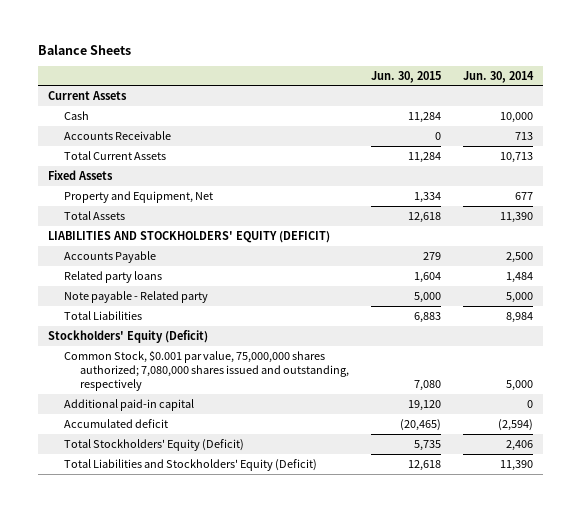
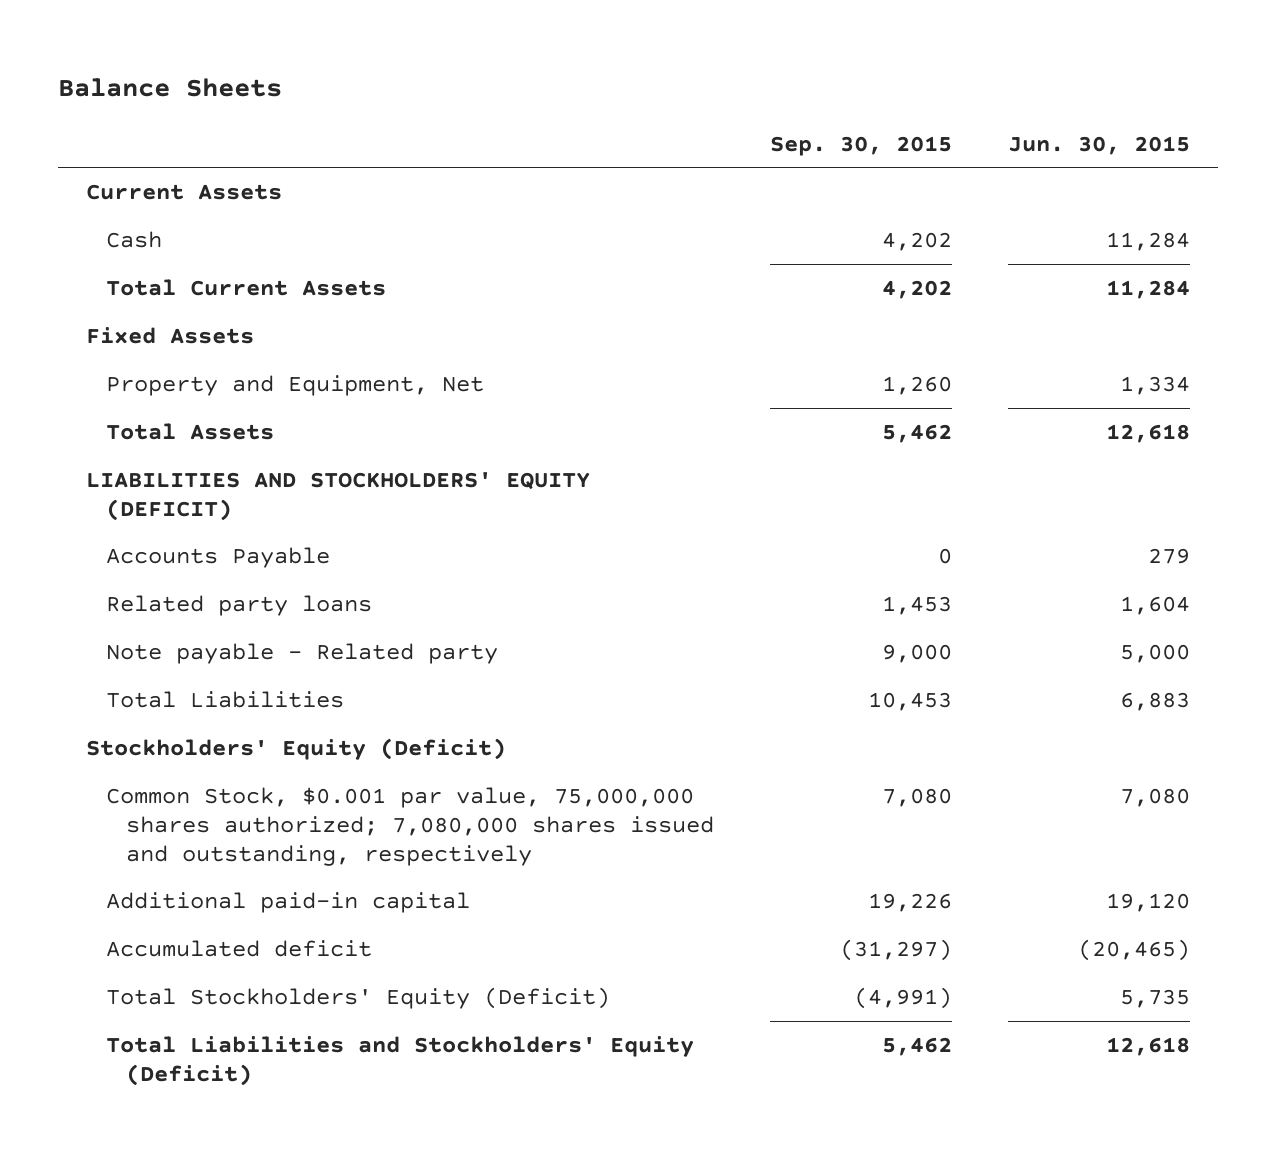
- | Jun. 30, 2015 | Jun. 30, 2014
+ | Sep. 30, 2015 | Jun. 30, 2015
- Accounts Receivable | 0 | 713

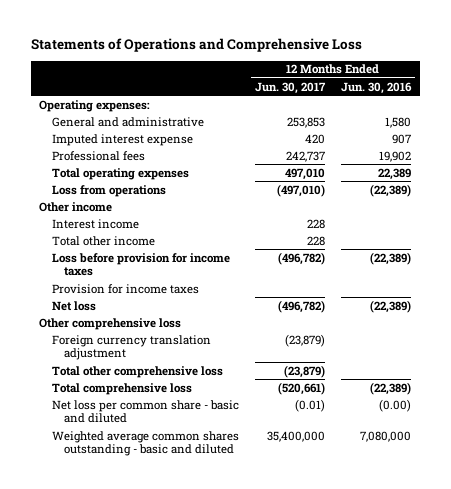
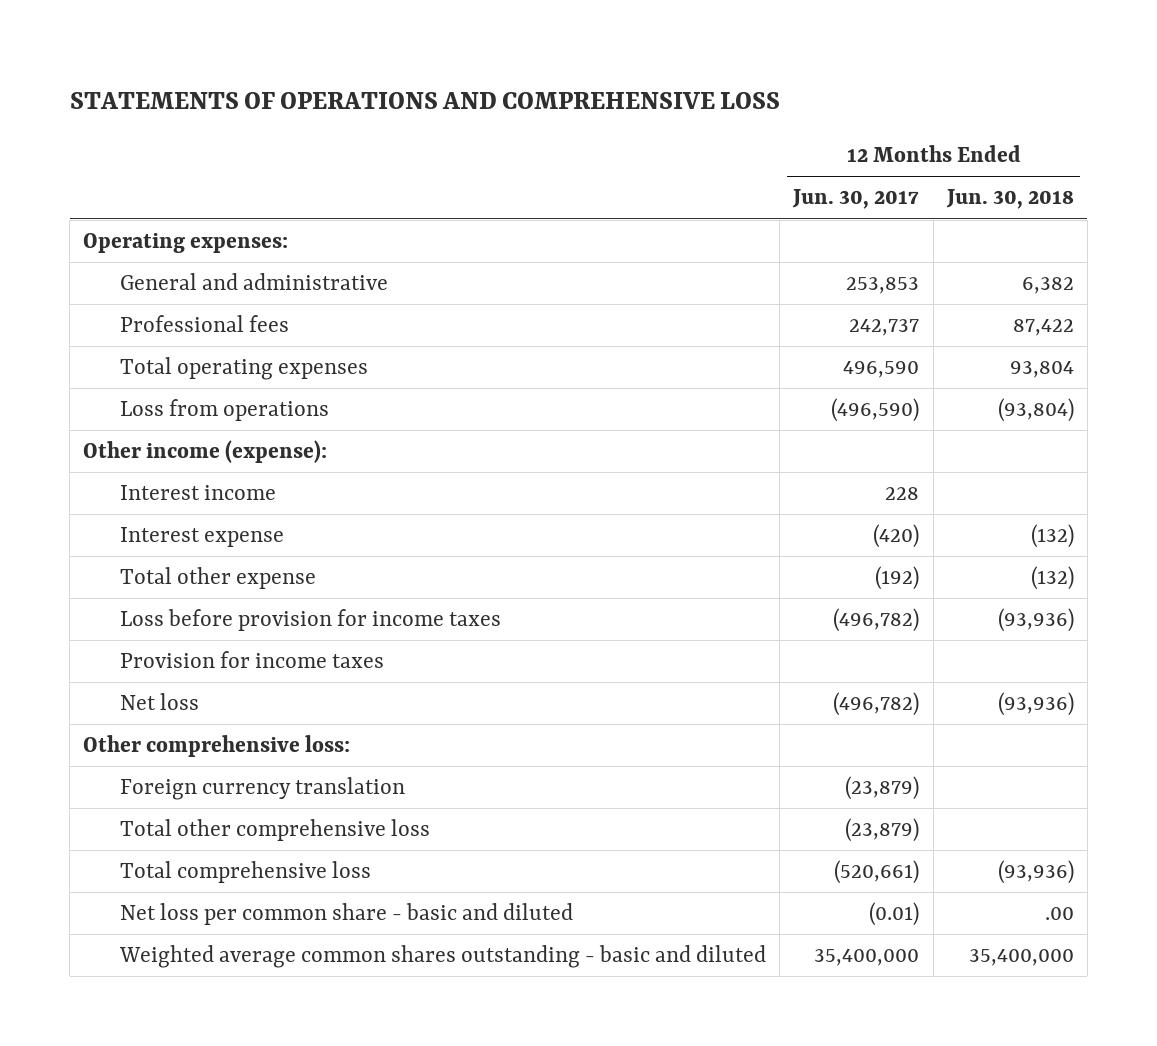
- Statements of Operations and Comprehensive Loss
+ STATEMENTS OF OPERATIONS AND COMPREHENSIVE LOSS
- | 12 Months Ended Jun. 30, 2017 | 12 Months Ended Jun. 30, 2016
+ | 12 Months Ended Jun. 30, 2017 | 12 Months Ended Jun. 30, 2018
- Imputed interest expense | 420 | 907
- Total operating expenses | 497,010 | 22,389
- Loss from operations | (497,010) | (22,389)
- Other income
+ Total operating expenses | 496,590 | 93,804
+ Loss from operations | (496,590) | (93,804)
+ Other income (expense):
- Total other income | 228 |
+ Interest expense | (420) | (132)
+ Total other expense | (192) | (132)
- Other comprehensive loss
- Foreign currency translation adjustment | (23,879) |
+ Other comprehensive loss:
+ Foreign currency translation | (23,879) |

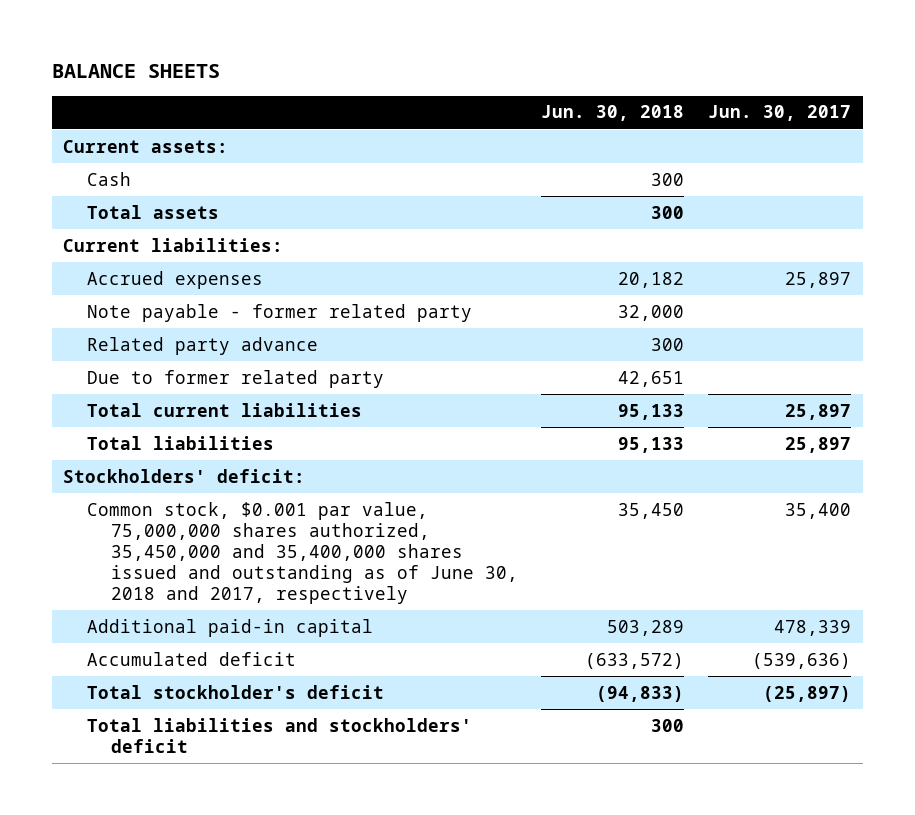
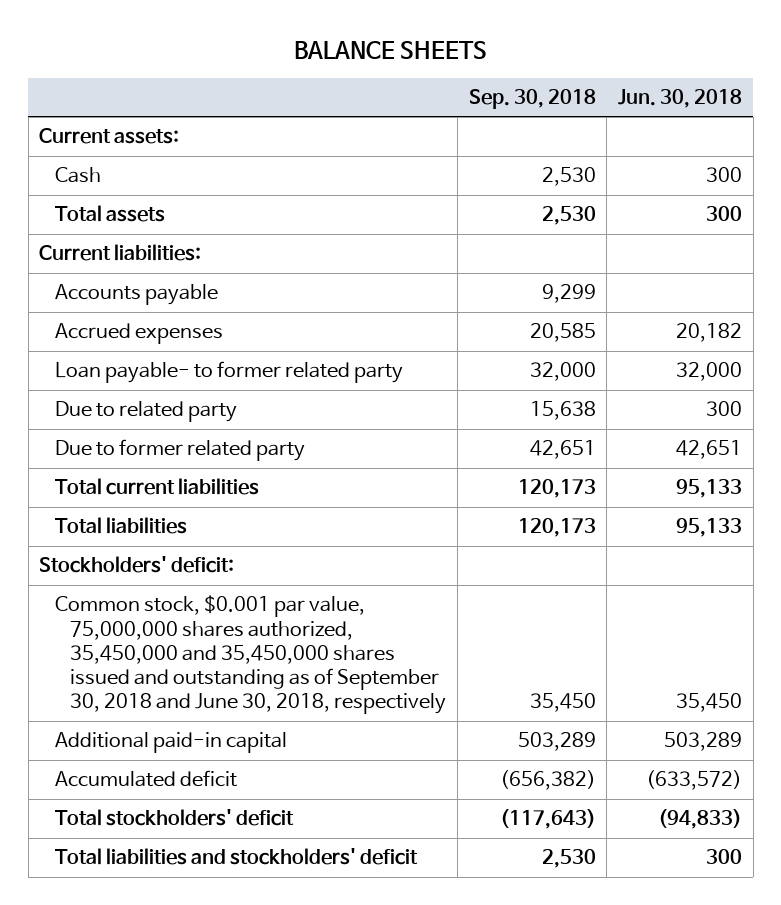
- | Jun. 30, 2018 | Jun. 30, 2017
+ | Sep. 30, 2018 | Jun. 30, 2018
+ Accounts payable | 9,299 |
- Note payable - former related party | 32,000 |
- Related party advance | 300 |
+ Loan payable- to former related party | 32,000 | 32,000
+ Due to related party | 15,638 | 300
- Common stock, $0.001 par value, 75,000,000 shares authorized, 35,450,000 and 35,400,000 shares issued and outstanding as of June 30, 2018 and 2017, respectively | 35,450 | 35,400
+ Common stock, $0.001 par value, 75,000,000 shares authorized, 35,450,000 and 35,450,000 shares issued and outstanding as of September 30, 2018 and June 30, 2018, respectively | 35,450 | 35,450
- Total stockholder's deficit | (94,833) | (25,897)
+ Total stockholders' deficit | (117,643) | (94,833)

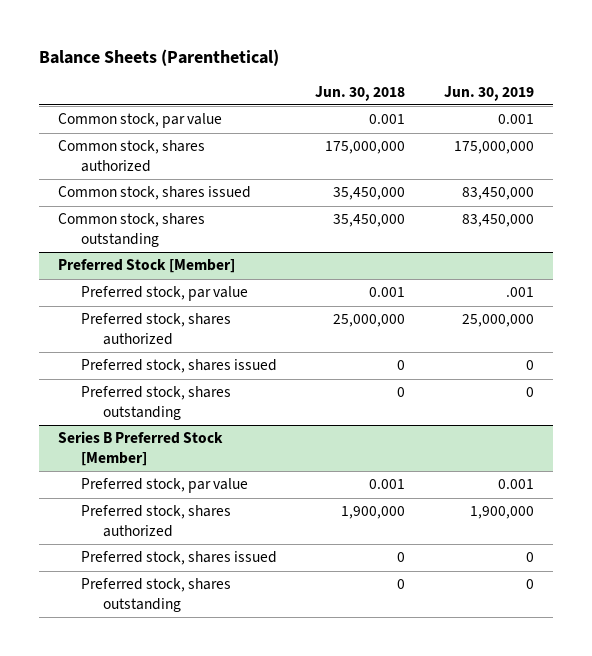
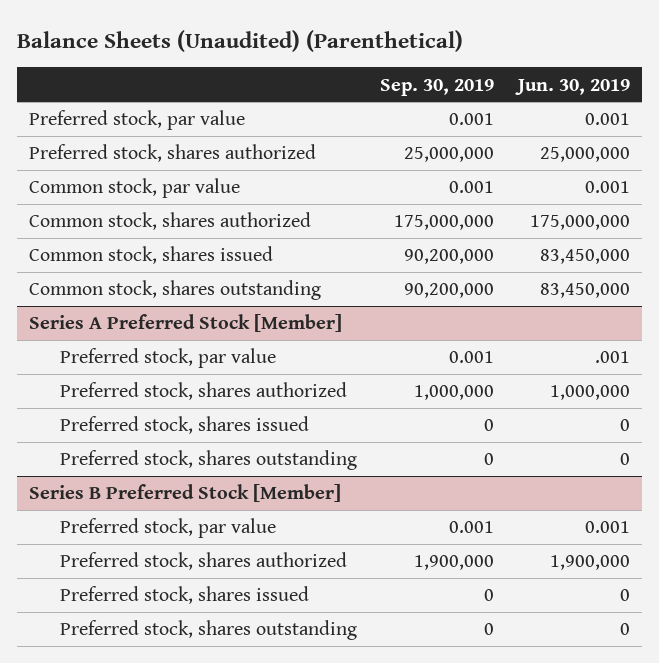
- Balance Sheets (Parenthetical)
+ Balance Sheets (Unaudited) (Parenthetical)
- | Jun. 30, 2018 | Jun. 30, 2019
+ | Sep. 30, 2019 | Jun. 30, 2019
+ Preferred stock, par value | 0.001 | 0.001
+ Preferred stock, shares authorized | 25,000,000 | 25,000,000
- Preferred Stock [Member]
+ Series A Preferred Stock [Member]
- Preferred stock, shares authorized | 25,000,000 | 25,000,000
+ Preferred stock, shares authorized | 1,000,000 | 1,000,000

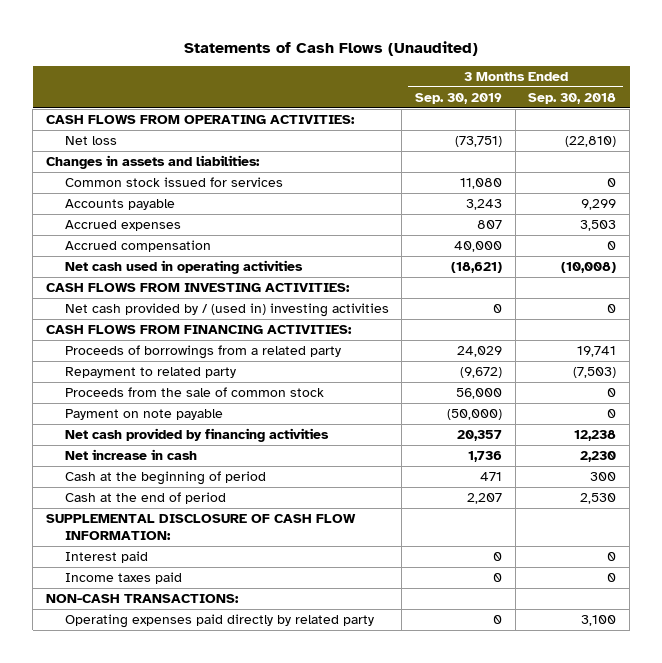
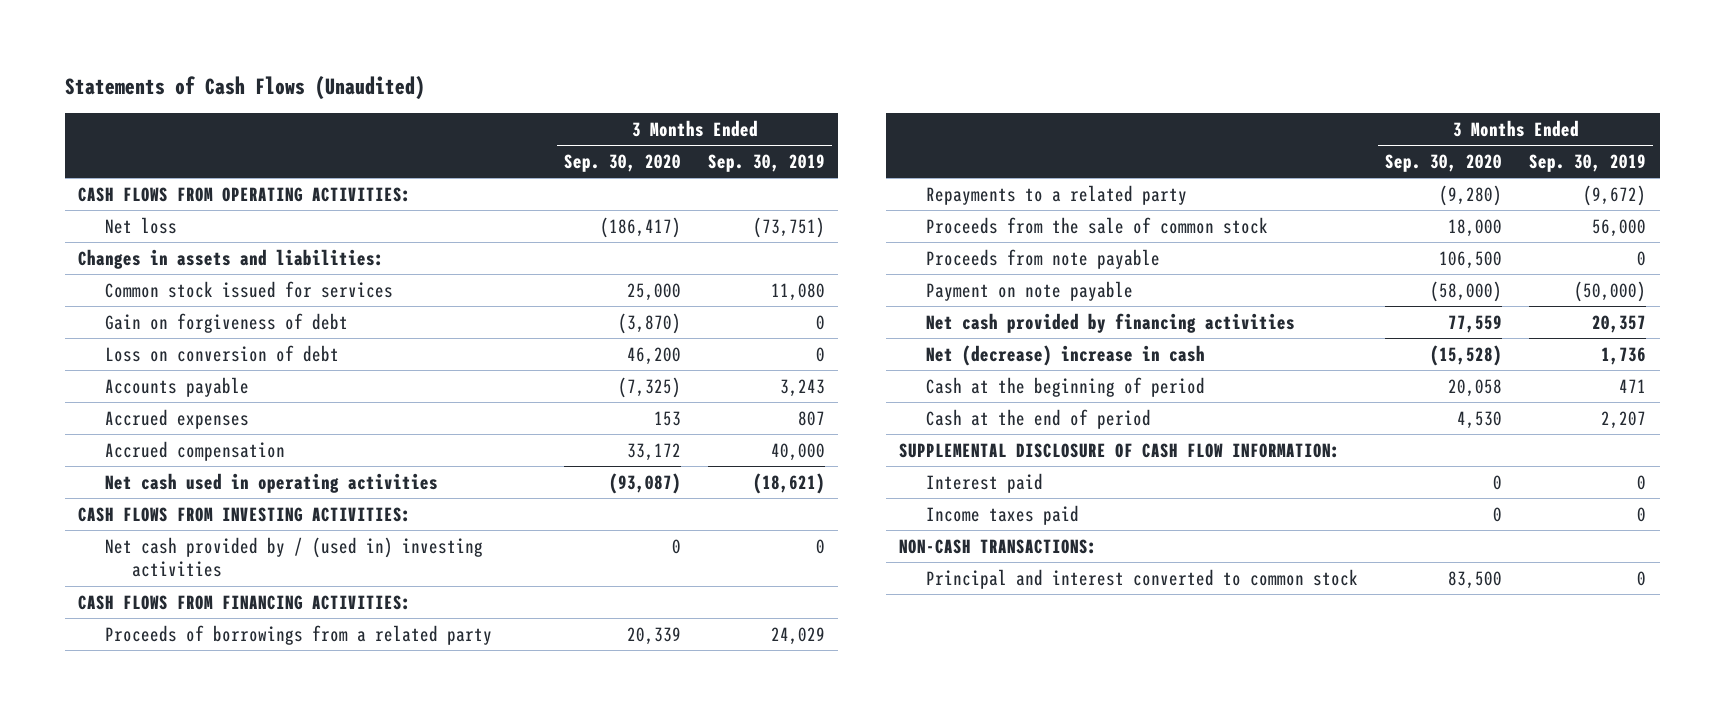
- | 3 Months Ended Sep. 30, 2019 | 3 Months Ended Sep. 30, 2018
+ | 3 Months Ended Sep. 30, 2020 | 3 Months Ended Sep. 30, 2019
+ Gain on forgiveness of debt | (3,870) | 0
+ Loss on conversion of debt | 46,200 | 0
- Repayment to related party | (9,672) | (7,503)
+ Repayments to a related party | (9,280) | (9,672)
+ Proceeds from note payable | 106,500 | 0
- Net increase in cash | 1,736 | 2,230
+ Net (decrease) increase in cash | (15,528) | 1,736
- Operating expenses paid directly by related party | 0 | 3,100
+ Principal and interest converted to common stock | 83,500 | 0

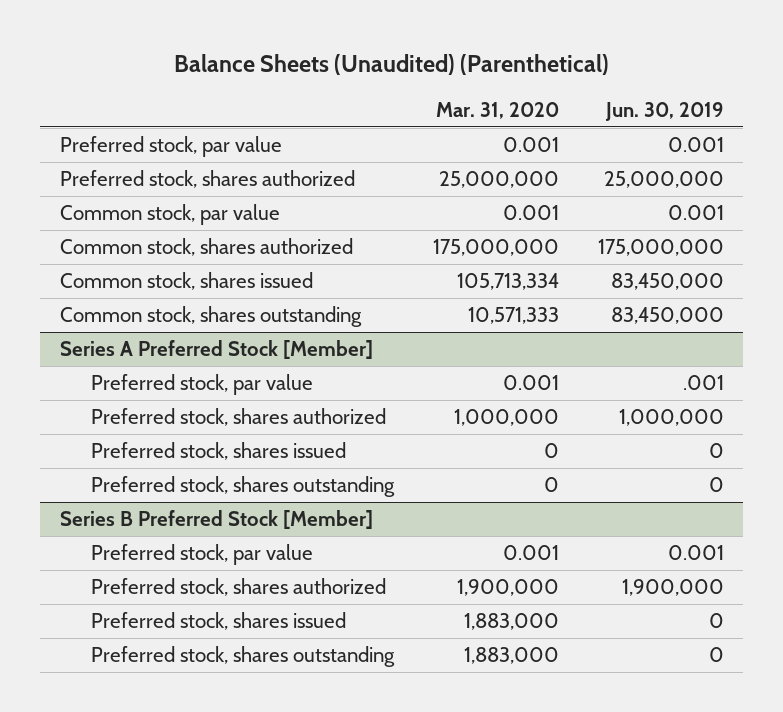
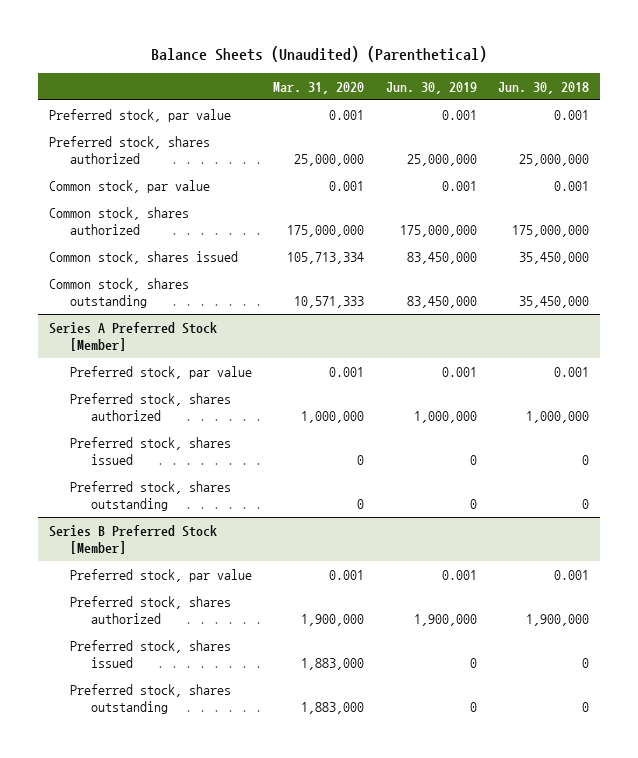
- | Mar. 31, 2020 | Jun. 30, 2019
+ | Mar. 31, 2020 | Jun. 30, 2019 | Jun. 30, 2018
@ Series A Preferred Stock [Member]
- Preferred stock, par value | 0.001 | .001
+ Preferred stock, par value | 0.001 | 0.001 | 0.001

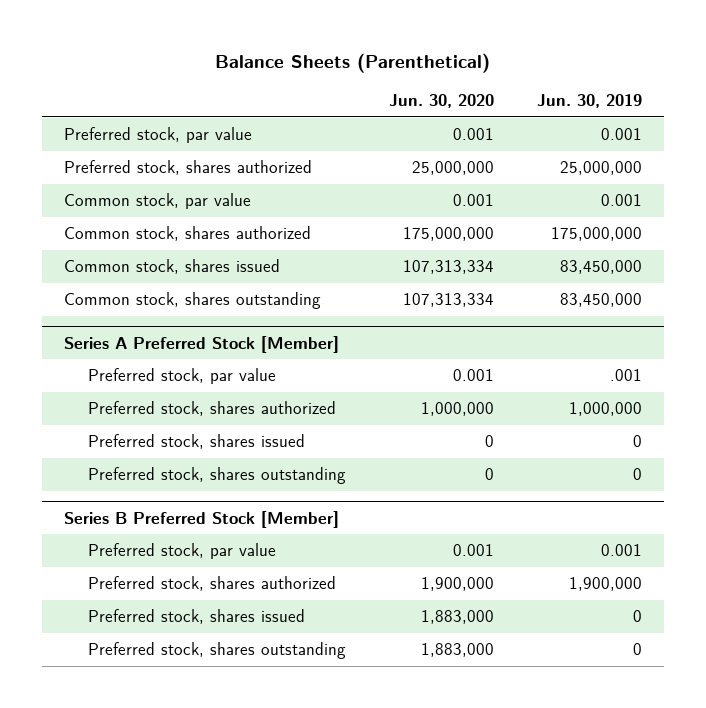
- Balance Sheets (Unaudited) (Parenthetical)
+ Balance Sheets (Parenthetical)
- | Mar. 31, 2020 | Jun. 30, 2019 | Jun. 30, 2018
+ | Jun. 30, 2020 | Jun. 30, 2019
@ Series A Preferred Stock [Member]
- Preferred stock, par value | 0.001 | 0.001 | 0.001
+ Preferred stock, par value | 0.001 | .001

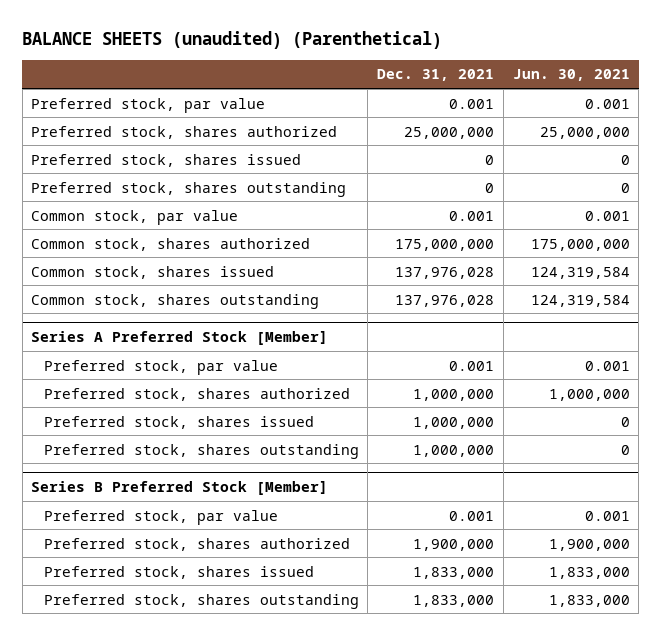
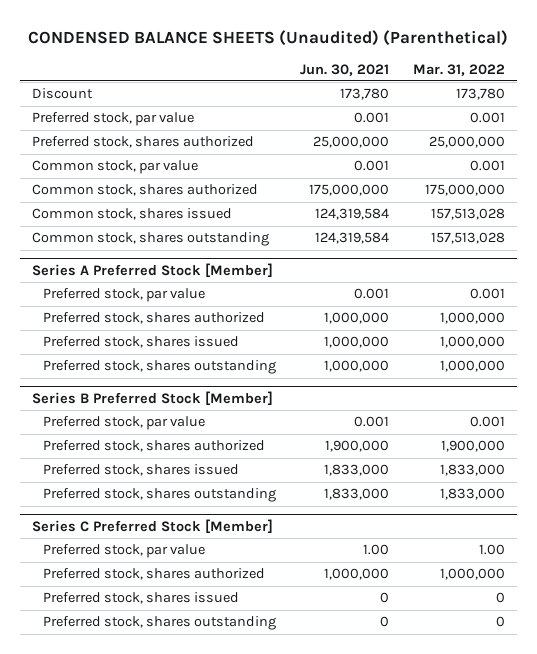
- BALANCE SHEETS (unaudited) (Parenthetical)
+ CONDENSED BALANCE SHEETS (Unaudited) (Parenthetical)
- | Dec. 31, 2021 | Jun. 30, 2021
+ | Jun. 30, 2021 | Mar. 31, 2022
+ Discount | 173,780 | 173,780
- Preferred stock, shares issued | 0 | 0
- Preferred stock, shares outstanding | 0 | 0
@ Series A Preferred Stock [Member]
- Preferred stock, shares issued | 1,000,000 | 0
- Preferred stock, shares outstanding | 1,000,000 | 0
+ Preferred stock, shares issued | 1,000,000 | 1,000,000
+ Preferred stock, shares outstanding | 1,000,000 | 1,000,000
+ Series C Preferred Stock [Member]
+ Preferred stock, par value | 1.00 | 1.00
+ Preferred stock, shares authorized | 1,000,000 | 1,000,000
+ Preferred stock, shares issued | 0 | 0
+ Preferred stock, shares outstanding | 0 | 0

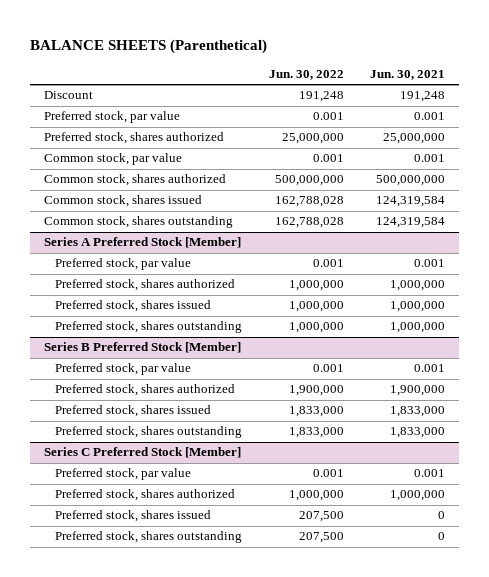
- CONDENSED BALANCE SHEETS (Unaudited) (Parenthetical)
+ BALANCE SHEETS (Parenthetical)
- | Jun. 30, 2021 | Mar. 31, 2022
+ | Jun. 30, 2022 | Jun. 30, 2021
- Discount | 173,780 | 173,780
+ Discount | 191,248 | 191,248
- Common stock, shares authorized | 175,000,000 | 175,000,000
+ Common stock, shares authorized | 500,000,000 | 500,000,000
@ Series C Preferred Stock [Member]
- Preferred stock, par value | 1.00 | 1.00
+ Preferred stock, par value | 0.001 | 0.001

